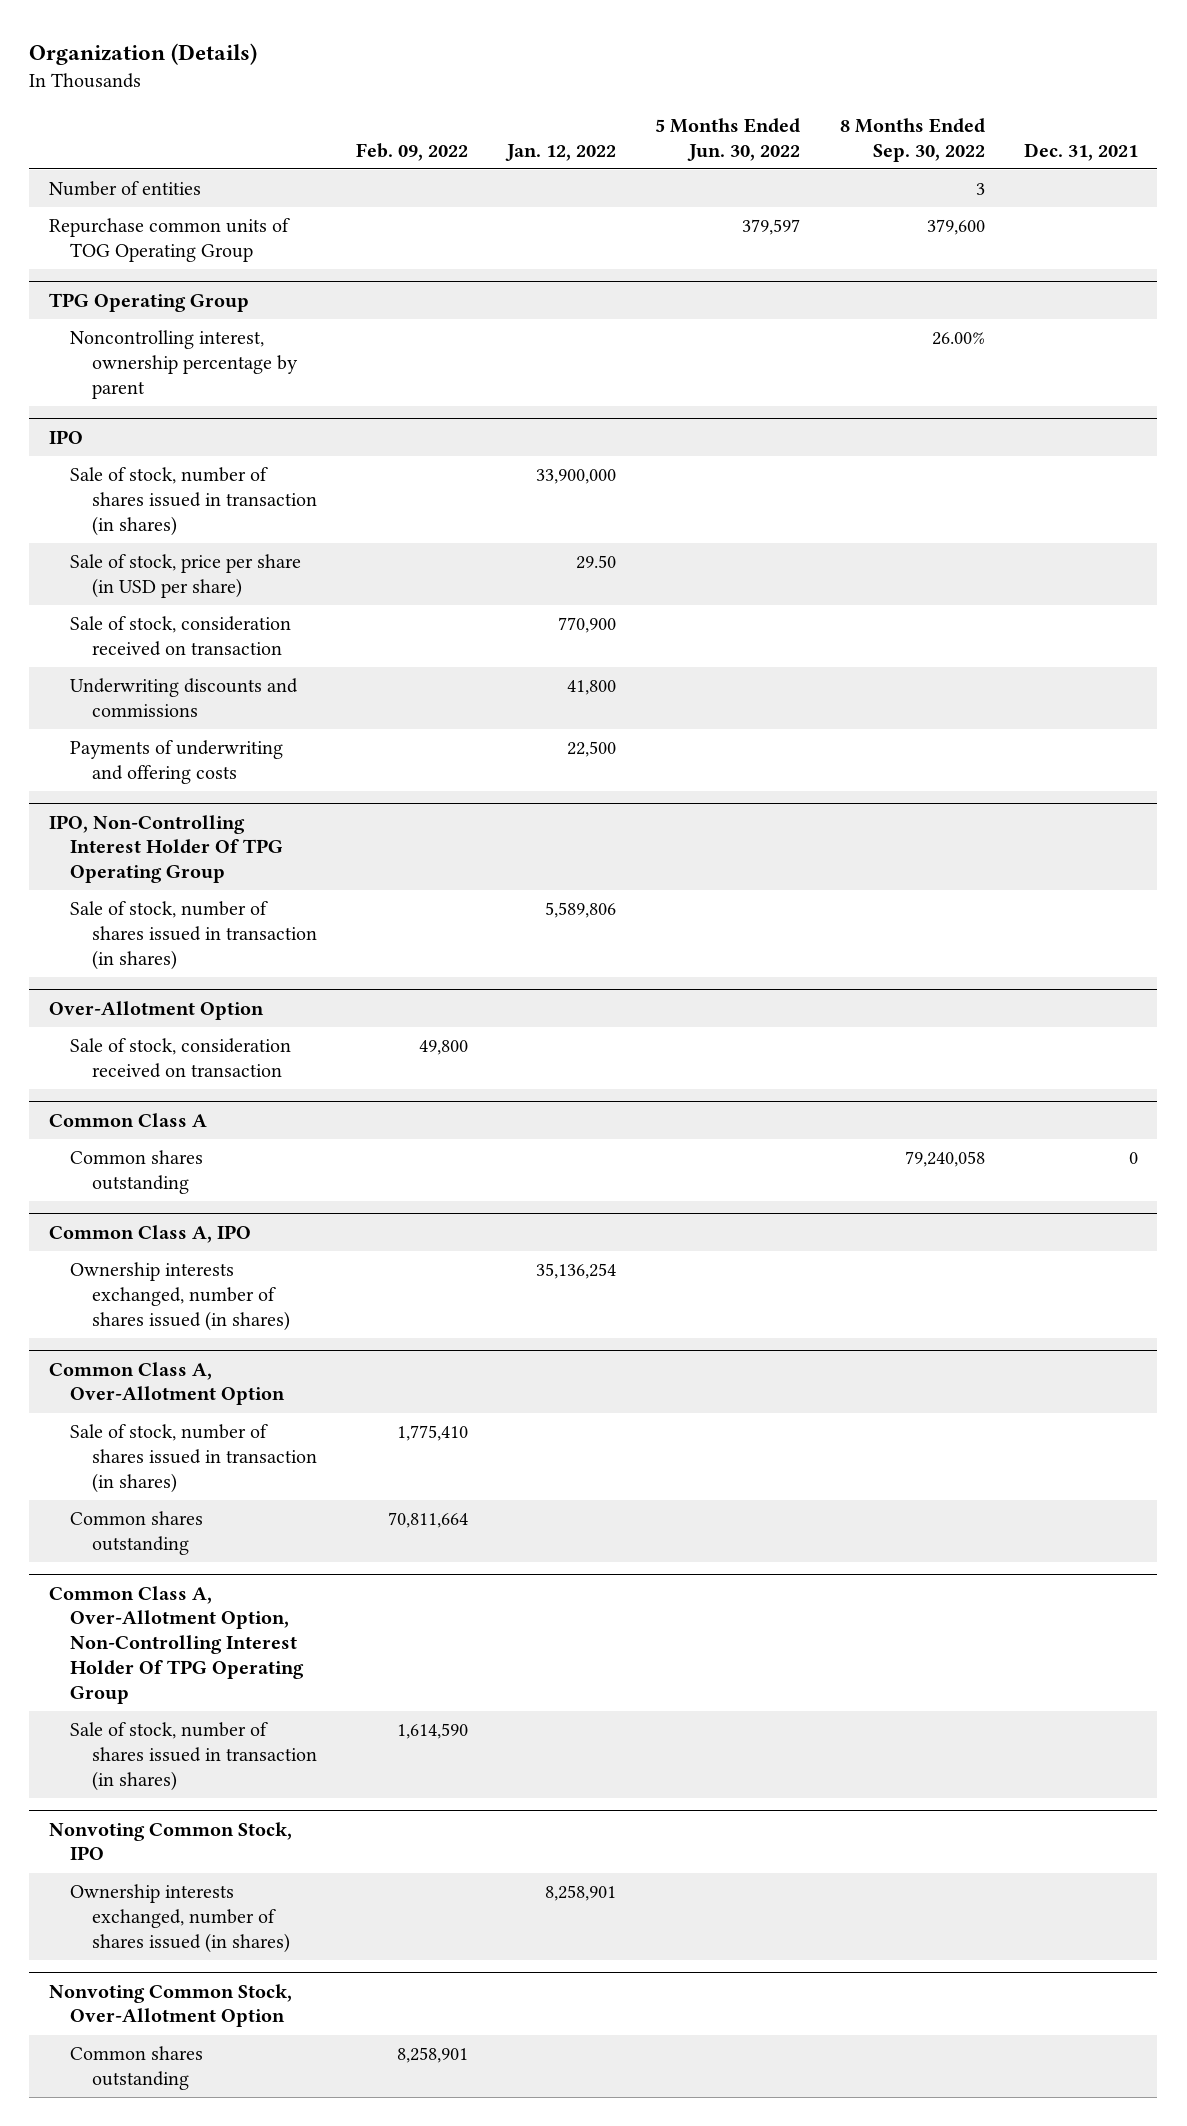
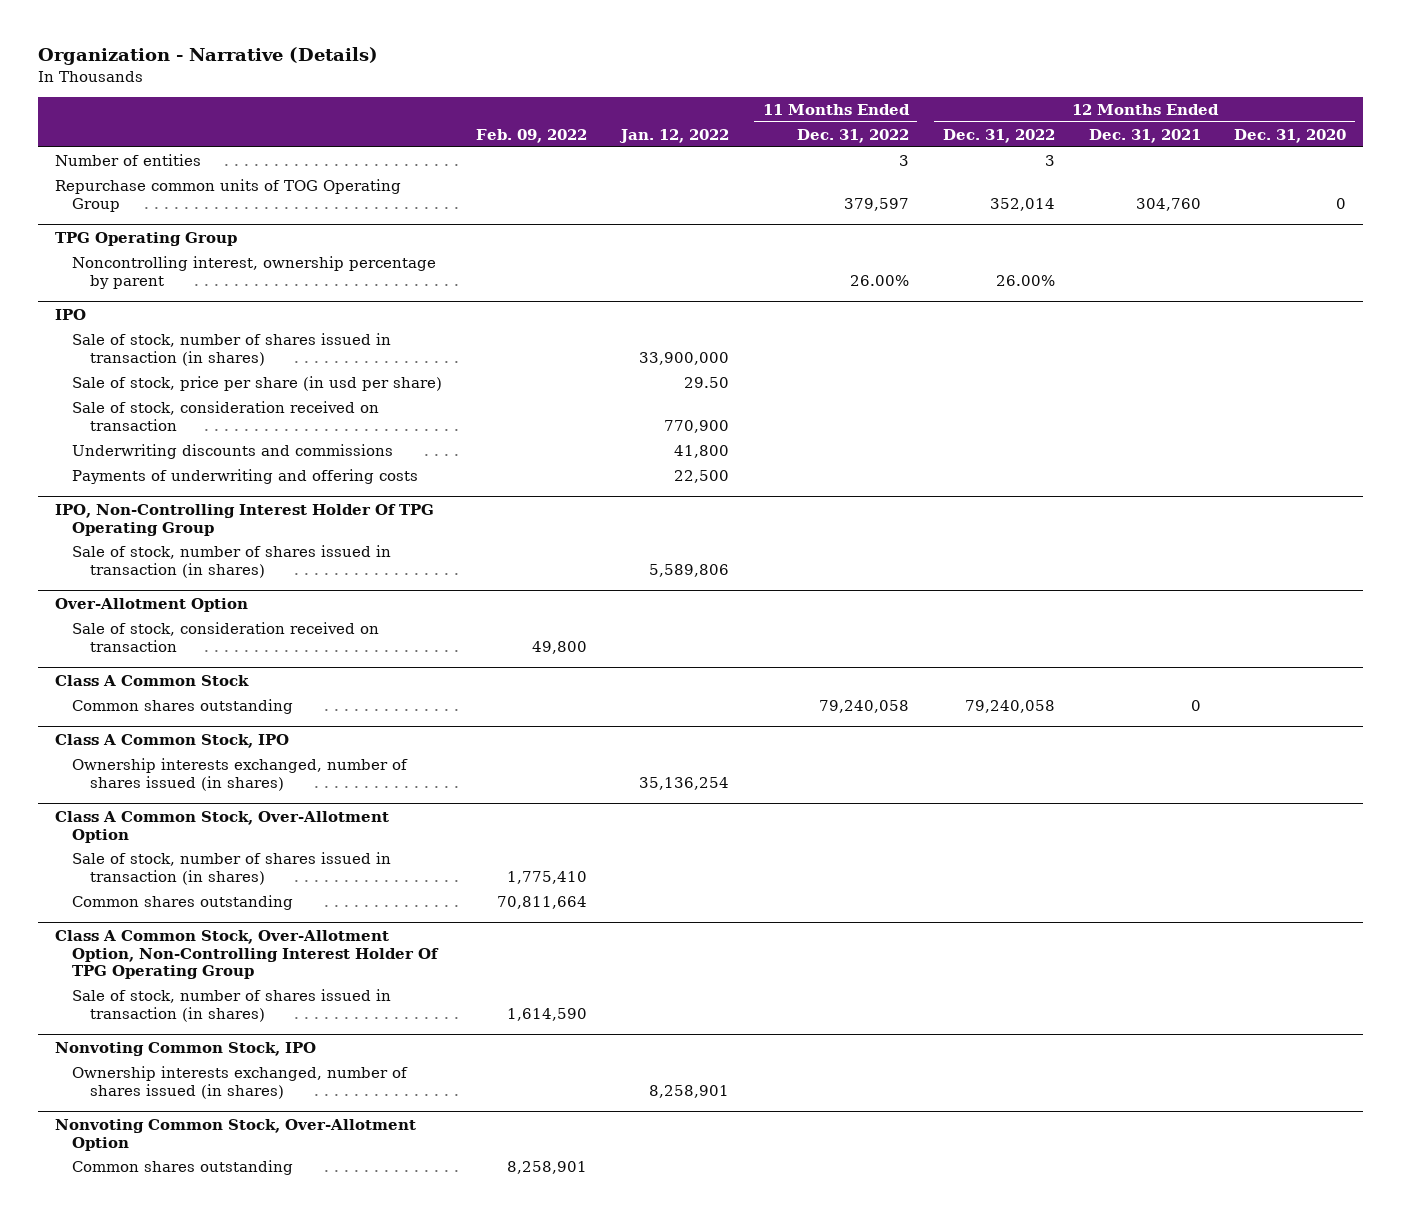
- Organization (Details)
+ Organization - Narrative (Details)
- | Feb. 09, 2022 | Jan. 12, 2022 | 5 Months Ended Jun. 30, 2022 | 8 Months Ended Sep. 30, 2022 | Dec. 31, 2021
+ | Feb. 09, 2022 | Jan. 12, 2022 | 11 Months Ended Dec. 31, 2022 | 12 Months Ended Dec. 31, 2022 | 12 Months Ended Dec. 31, 2021 | 12 Months Ended Dec. 31, 2020
@ IPO
- Sale of stock, price per share (in USD per share) | | 29.50 | | |
+ Sale of stock, price per share (in usd per share) | | 29.50 | | | |
- Common Class A
+ Class A Common Stock
- Common Class A, IPO
+ Class A Common Stock, IPO
- Common Class A, Over-Allotment Option
+ Class A Common Stock, Over-Allotment Option
- Common Class A, Over-Allotment Option, Non-Controlling Interest Holder Of TPG Operating Group
+ Class A Common Stock, Over-Allotment Option, Non-Controlling Interest Holder Of TPG Operating Group

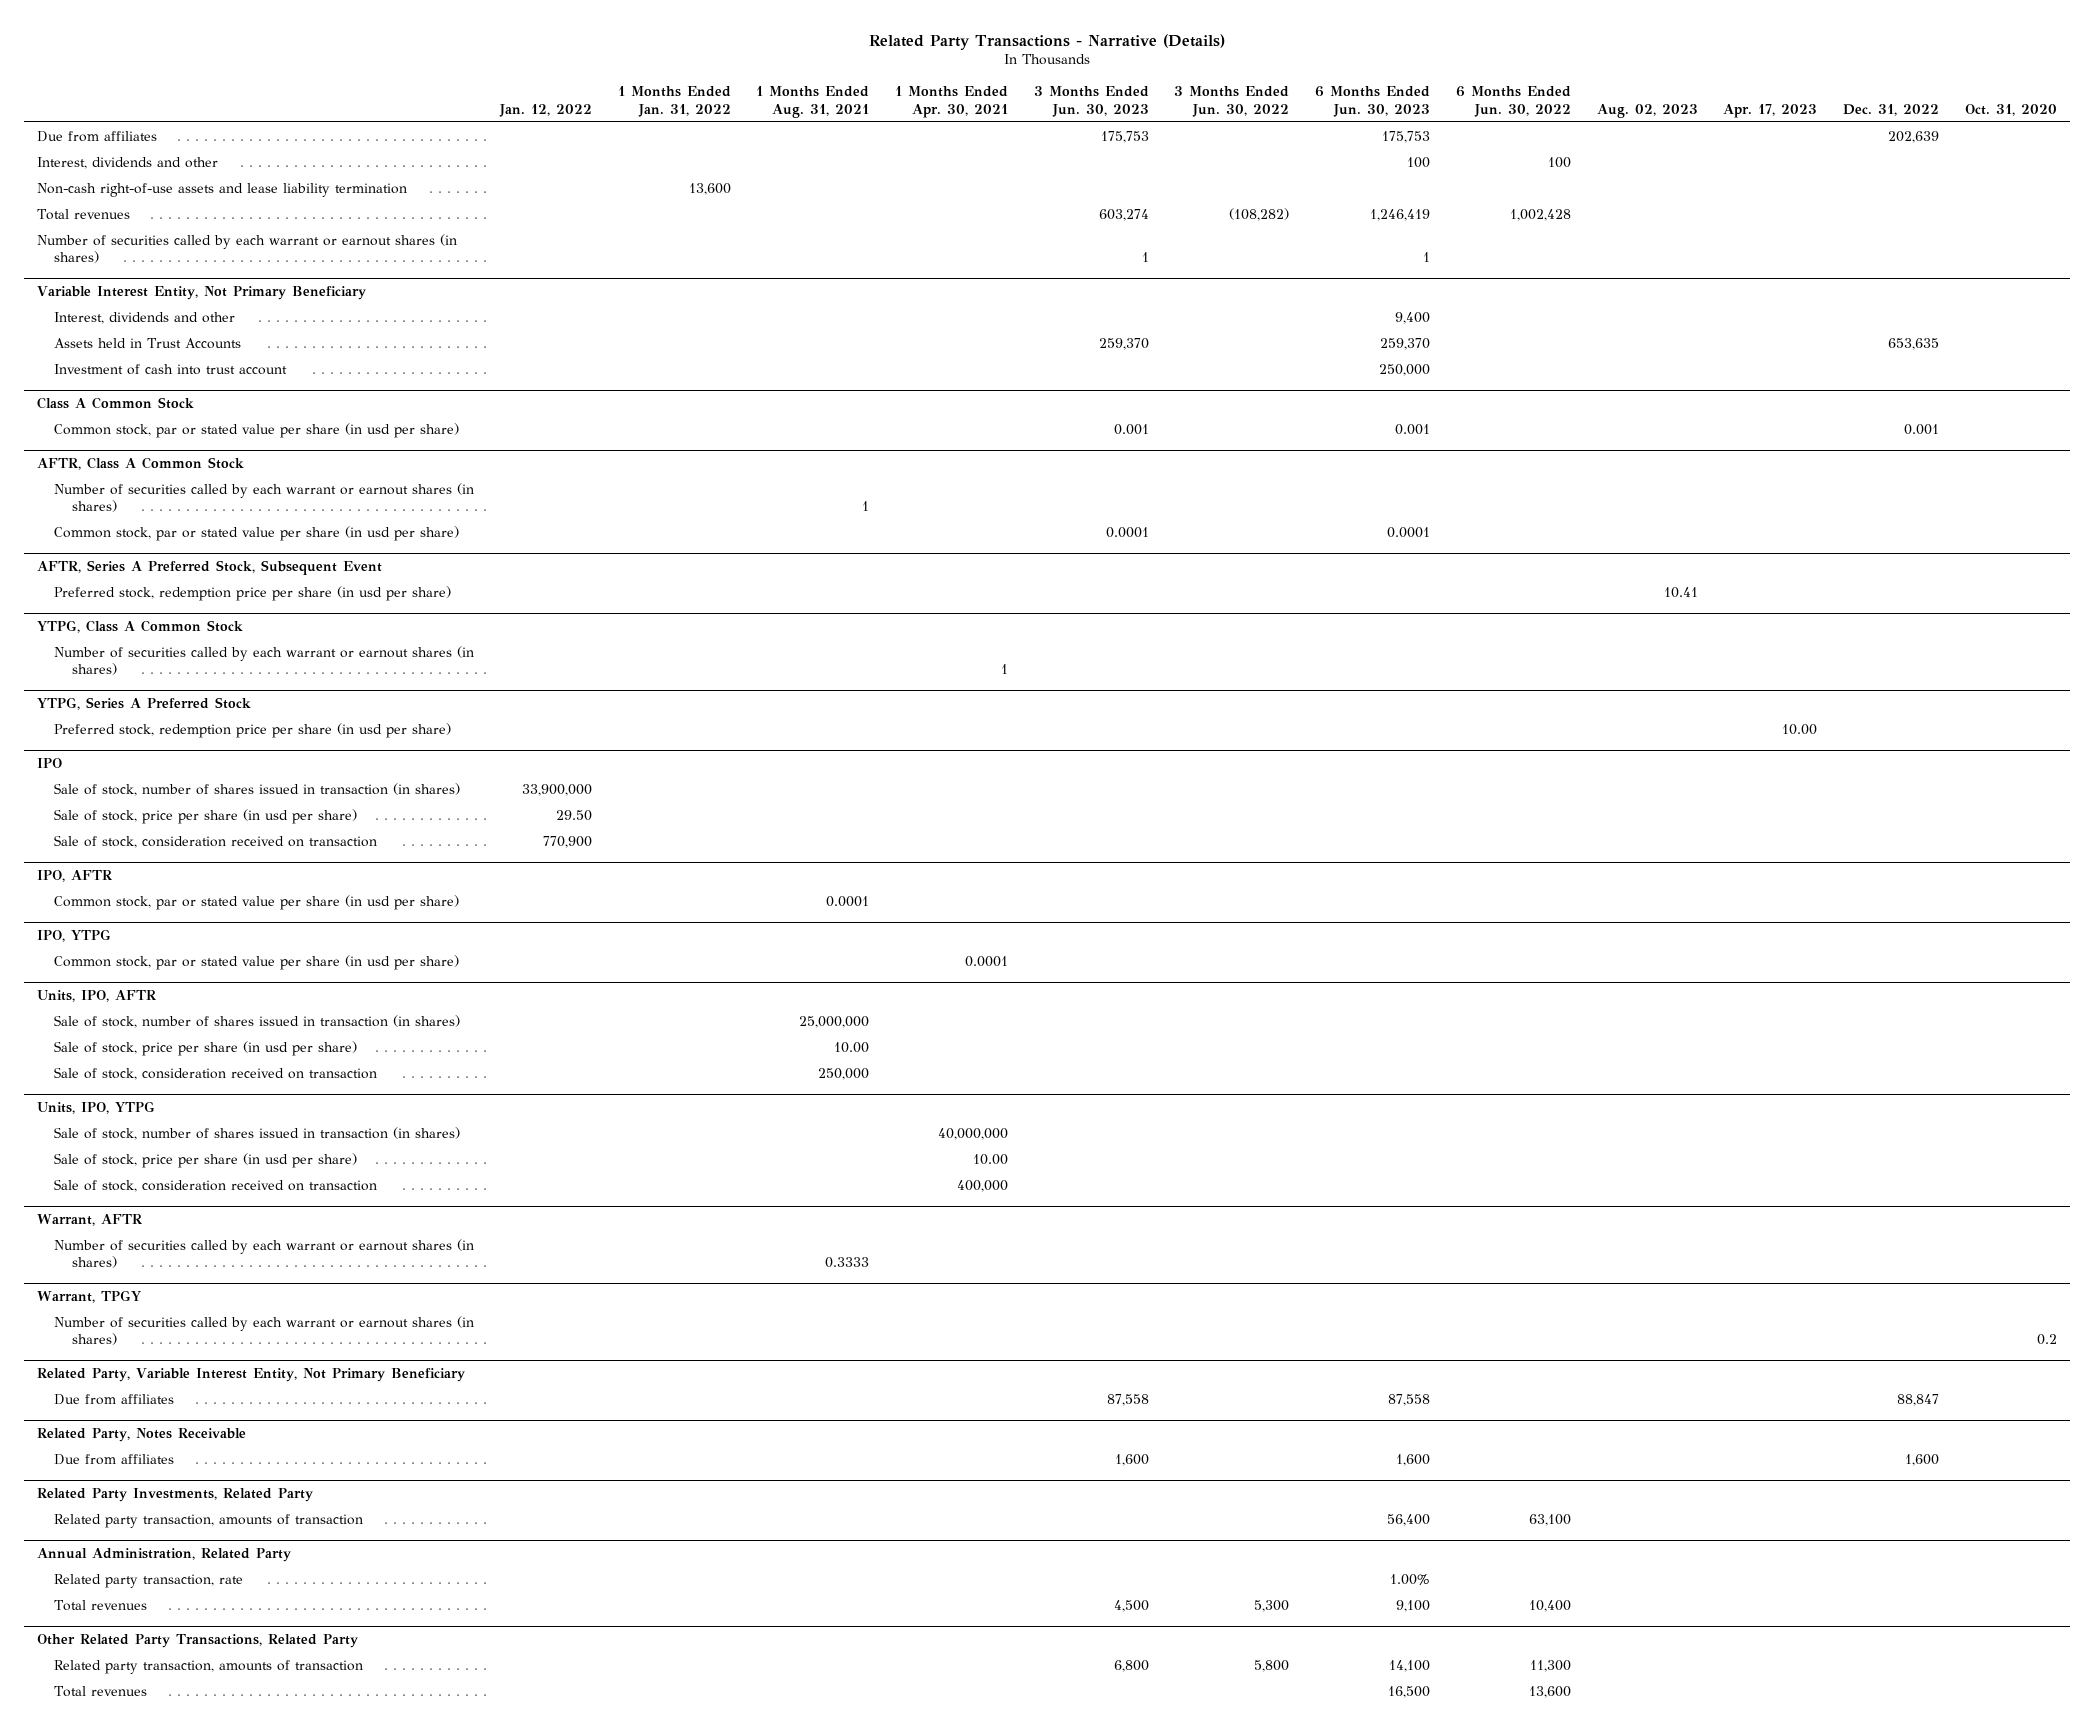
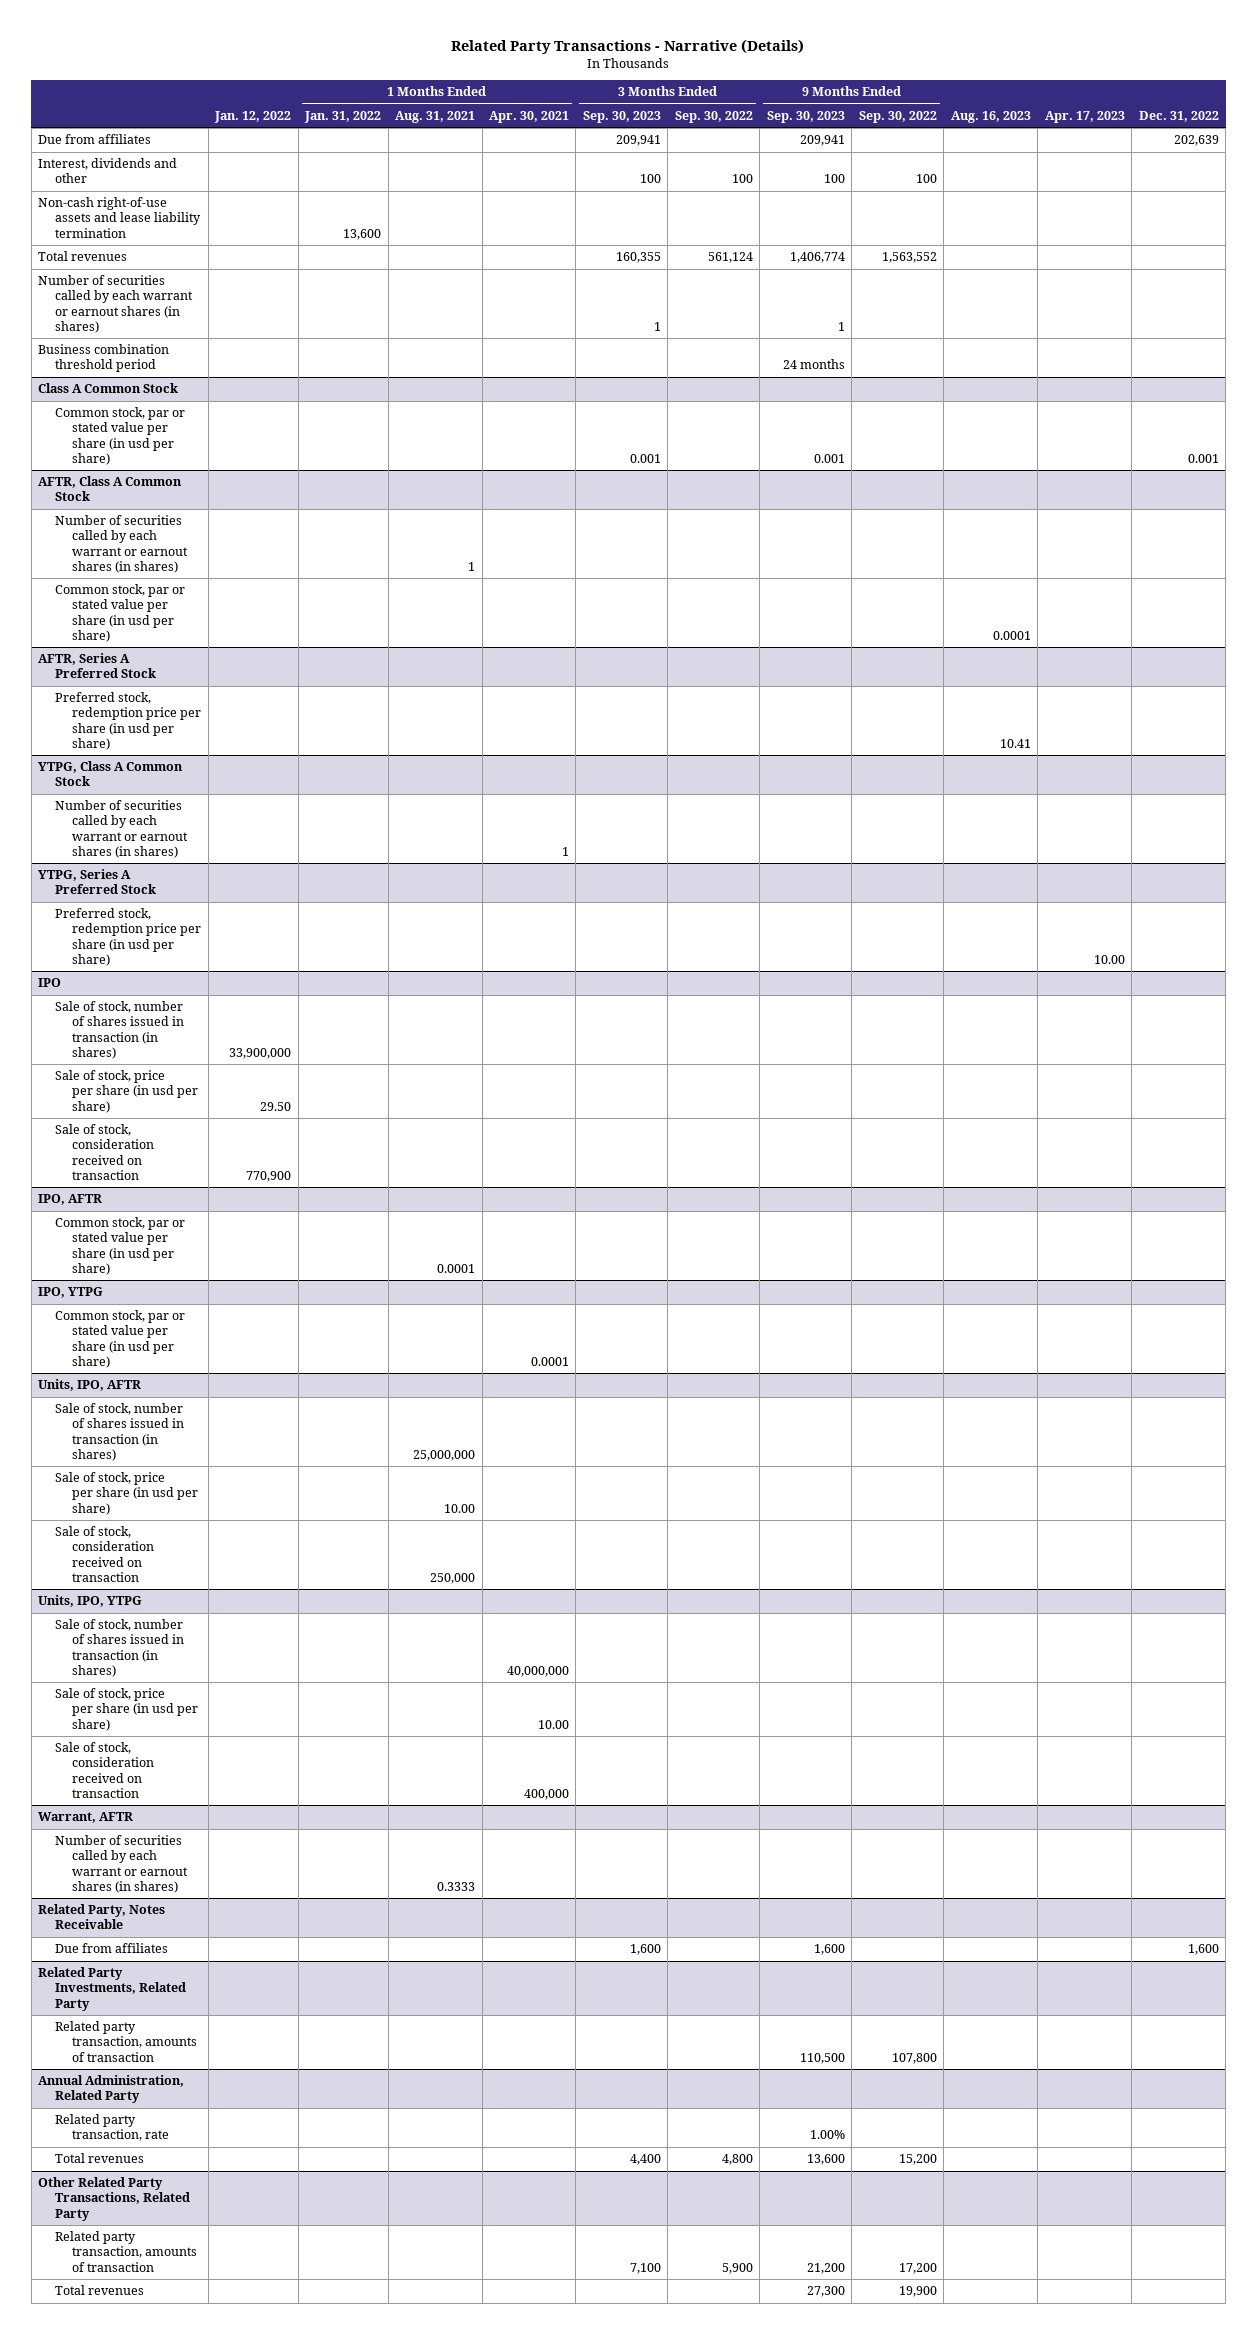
- | Jan. 12, 2022 | 1 Months Ended Jan. 31, 2022 | 1 Months Ended Aug. 31, 2021 | 1 Months Ended Apr. 30, 2021 | 3 Months Ended Jun. 30, 2023 | 3 Months Ended Jun. 30, 2022 | 6 Months Ended Jun. 30, 2023 | 6 Months Ended Jun. 30, 2022 | Aug. 02, 2023 | Apr. 17, 2023 | Dec. 31, 2022 | Oct. 31, 2020
+ | Jan. 12, 2022 | 1 Months Ended Jan. 31, 2022 | 1 Months Ended Aug. 31, 2021 | 1 Months Ended Apr. 30, 2021 | 3 Months Ended Sep. 30, 2023 | 3 Months Ended Sep. 30, 2022 | 9 Months Ended Sep. 30, 2023 | 9 Months Ended Sep. 30, 2022 | Aug. 16, 2023 | Apr. 17, 2023 | Dec. 31, 2022
- Variable Interest Entity, Not Primary Beneficiary
- Interest, dividends and other | | | | | | | 9,400 | | | | |
- Assets held in Trust Accounts | | | | | 259,370 | | 259,370 | | | | 653,635 |
- Investment of cash into trust account | | | | | | | 250,000 | | | | |
+ Business combination threshold period | | | | | | | 24 months | | | |
- AFTR, Series A Preferred Stock, Subsequent Event
+ AFTR, Series A Preferred Stock
- Warrant, TPGY
- Number of securities called by each warrant or earnout shares (in shares) | | | | | | | | | | | | 0.2
- Related Party, Variable Interest Entity, Not Primary Beneficiary
- Due from affiliates | | | | | 87,558 | | 87,558 | | | | 88,847 |

